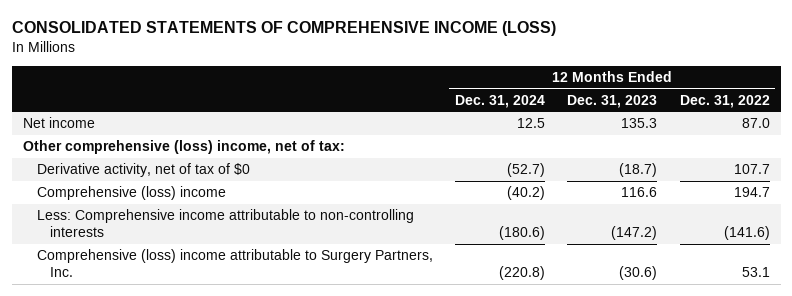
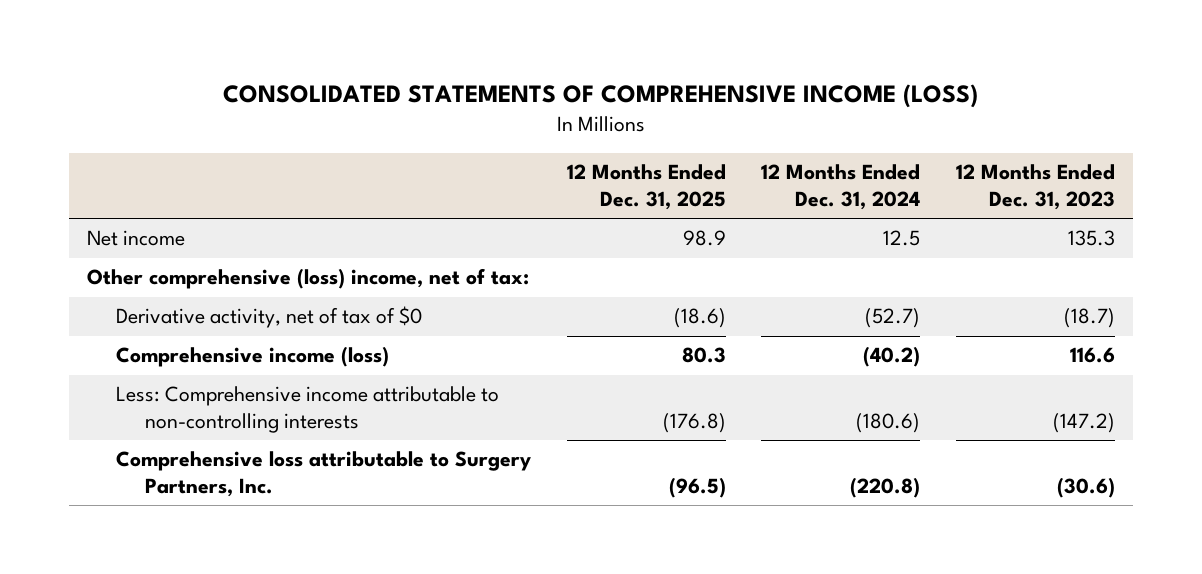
- | 12 Months Ended Dec. 31, 2024 | 12 Months Ended Dec. 31, 2023 | 12 Months Ended Dec. 31, 2022
+ | 12 Months Ended Dec. 31, 2025 | 12 Months Ended Dec. 31, 2024 | 12 Months Ended Dec. 31, 2023
- Comprehensive (loss) income | (40.2) | 116.6 | 194.7
+ Comprehensive income (loss) | 80.3 | (40.2) | 116.6
- Comprehensive (loss) income attributable to Surgery Partners, Inc. | (220.8) | (30.6) | 53.1
+ Comprehensive loss attributable to Surgery Partners, Inc. | (96.5) | (220.8) | (30.6)

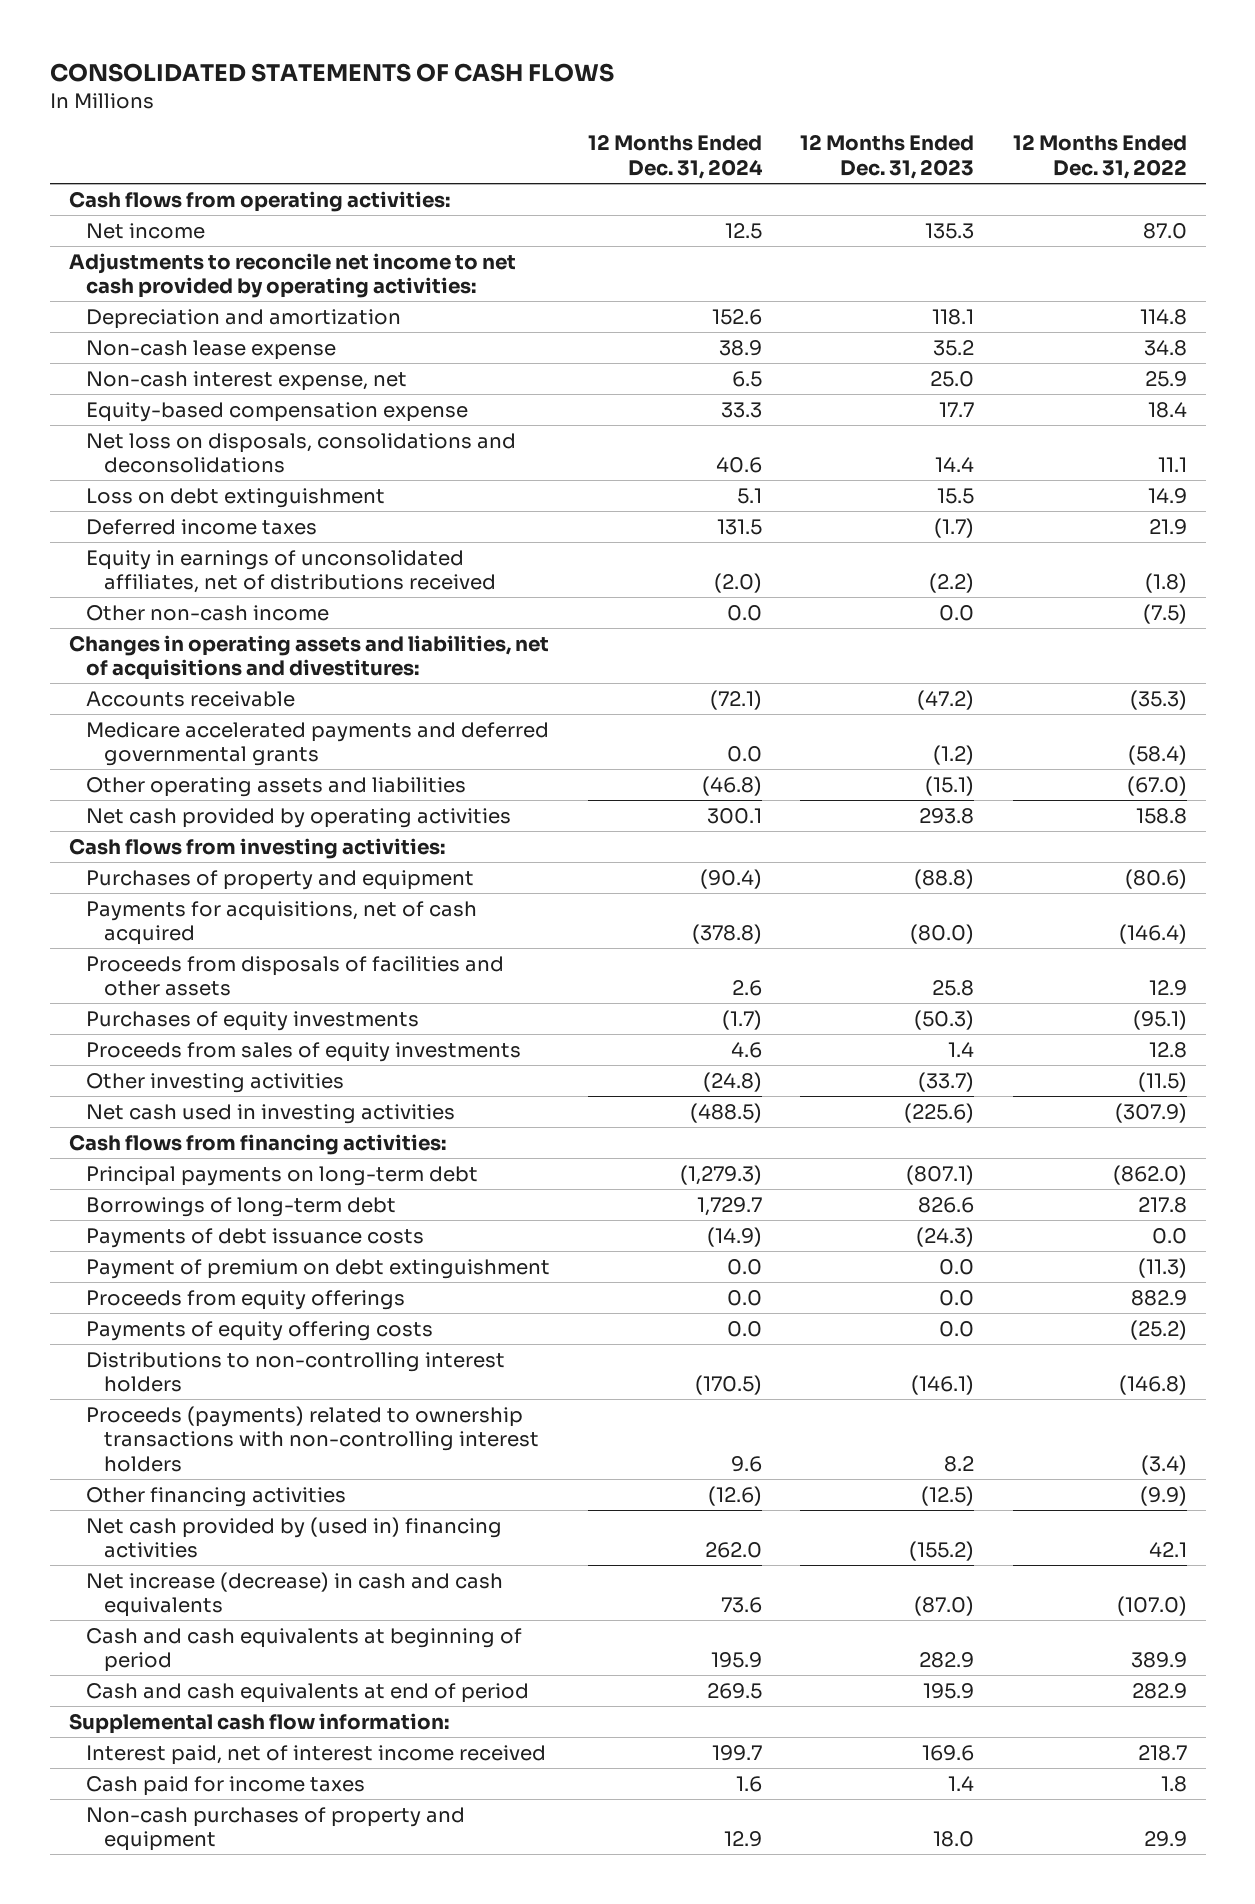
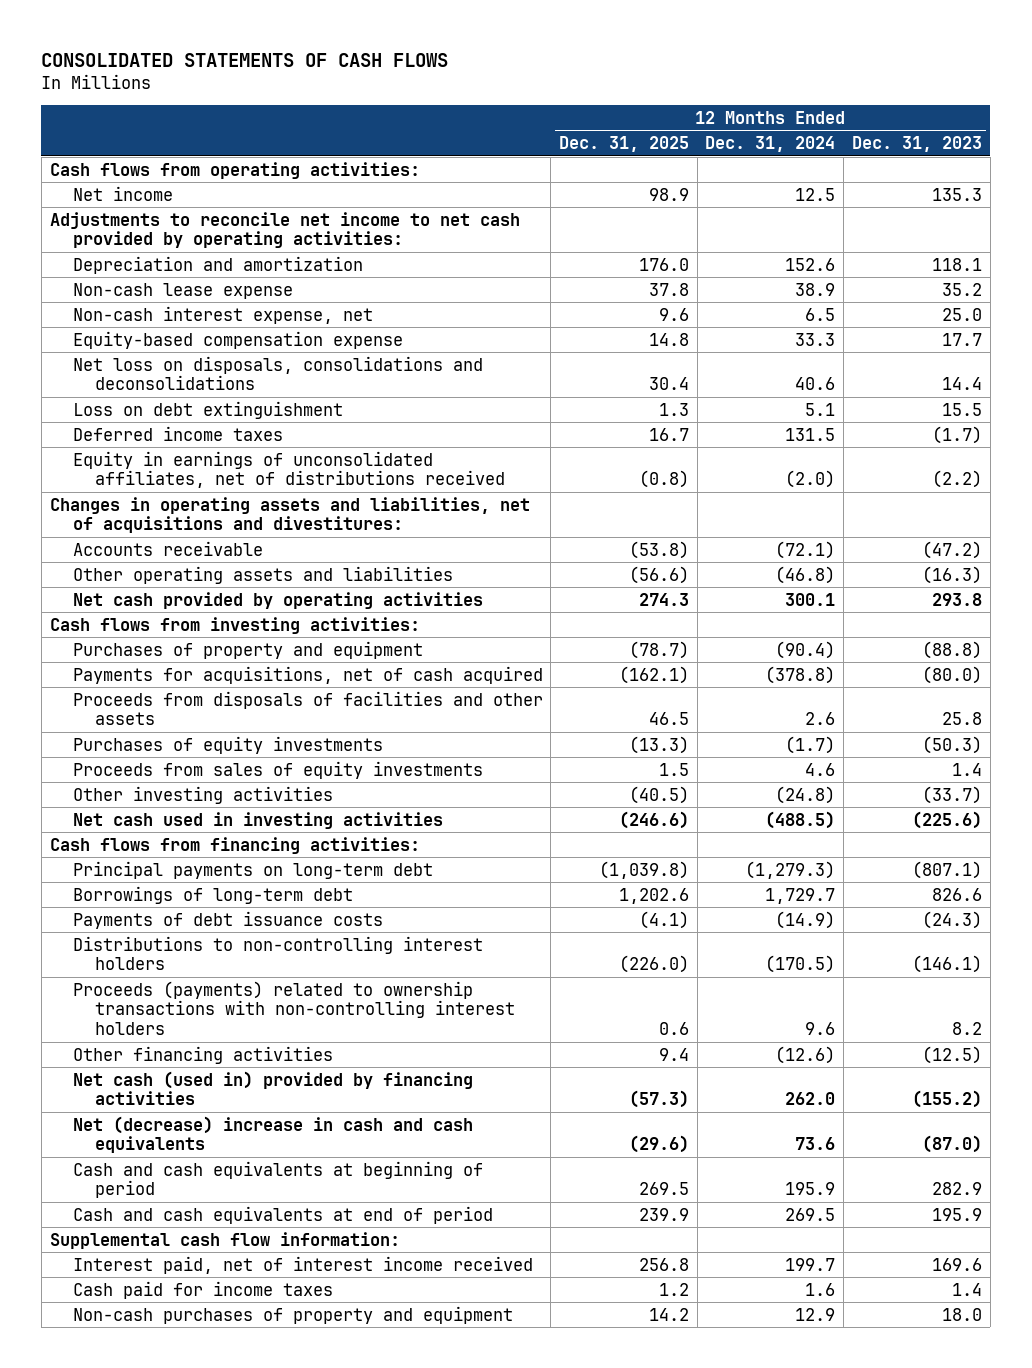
- | 12 Months Ended Dec. 31, 2024 | 12 Months Ended Dec. 31, 2023 | 12 Months Ended Dec. 31, 2022
+ | 12 Months Ended Dec. 31, 2025 | 12 Months Ended Dec. 31, 2024 | 12 Months Ended Dec. 31, 2023
- Other non-cash income | 0.0 | 0.0 | (7.5)
- Medicare accelerated payments and deferred governmental grants | 0.0 | (1.2) | (58.4)
- Other operating assets and liabilities | (46.8) | (15.1) | (67.0)
+ Other operating assets and liabilities | (56.6) | (46.8) | (16.3)
- Payment of premium on debt extinguishment | 0.0 | 0.0 | (11.3)
- Proceeds from equity offerings | 0.0 | 0.0 | 882.9
- Payments of equity offering costs | 0.0 | 0.0 | (25.2)
- Net cash provided by (used in) financing activities | 262.0 | (155.2) | 42.1
- Net increase (decrease) in cash and cash equivalents | 73.6 | (87.0) | (107.0)
+ Net cash (used in) provided by financing activities | (57.3) | 262.0 | (155.2)
+ Net (decrease) increase in cash and cash equivalents | (29.6) | 73.6 | (87.0)

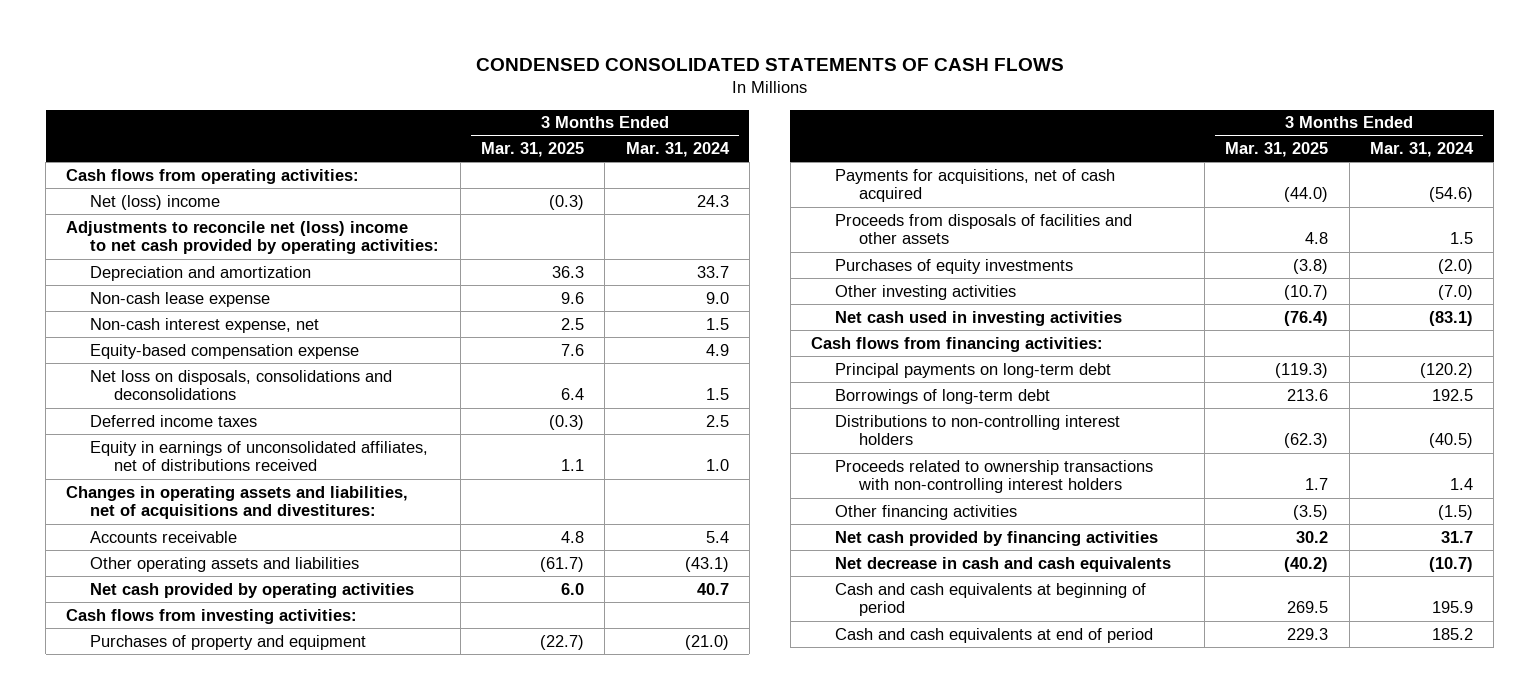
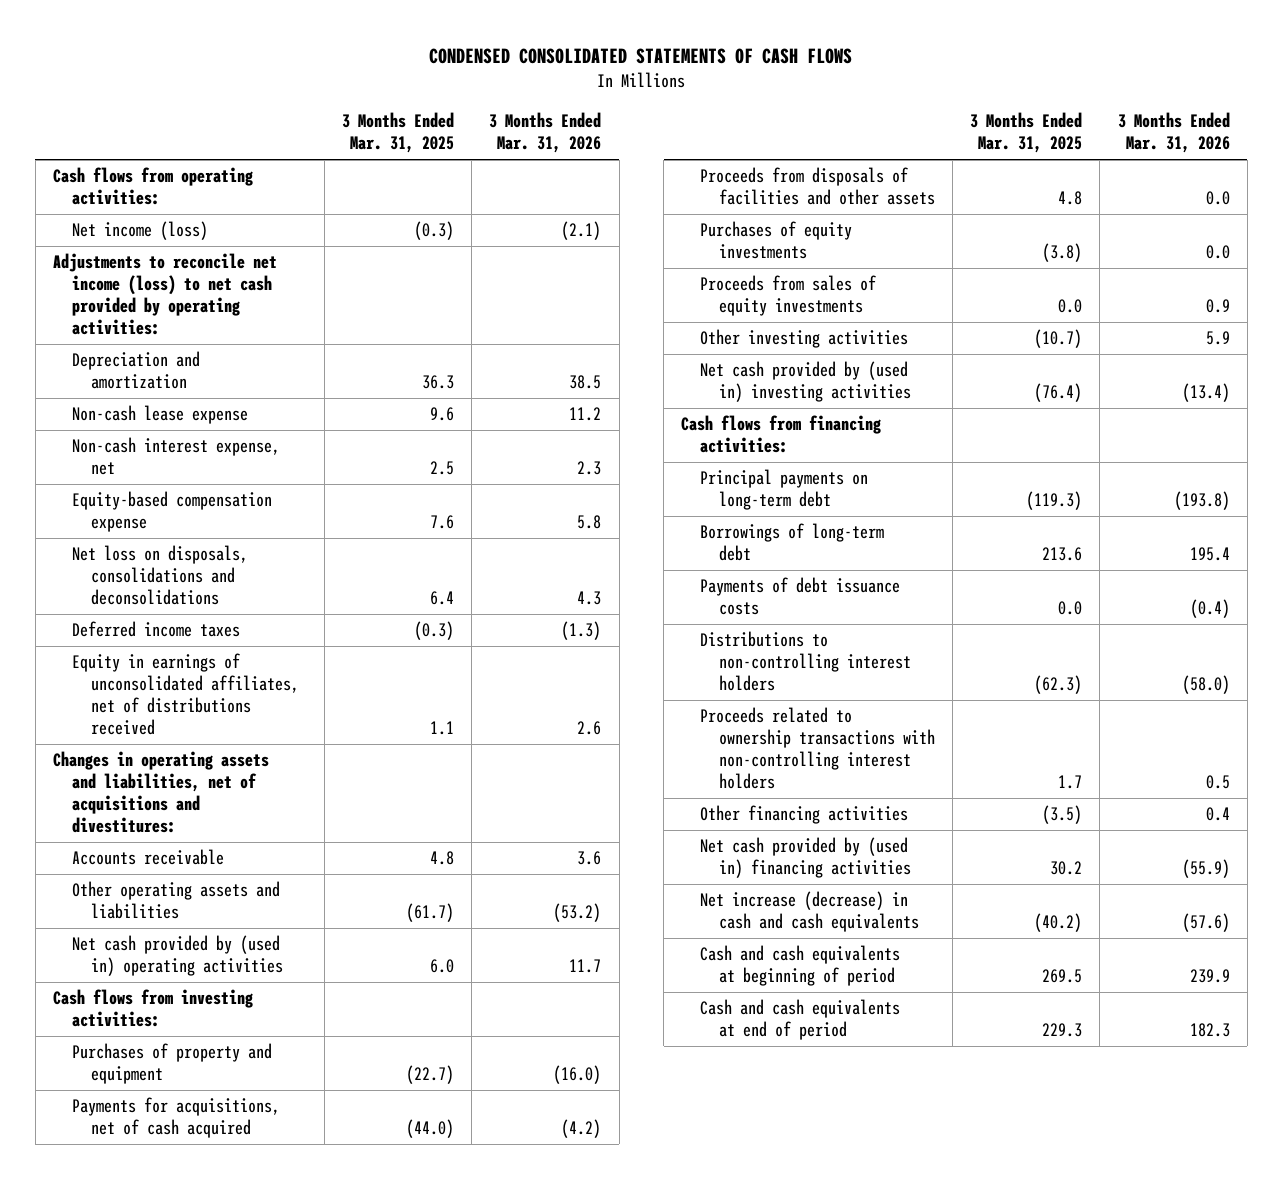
- | 3 Months Ended Mar. 31, 2025 | 3 Months Ended Mar. 31, 2024
+ | 3 Months Ended Mar. 31, 2025 | 3 Months Ended Mar. 31, 2026
- Net (loss) income | (0.3) | 24.3
- Adjustments to reconcile net (loss) income to net cash provided by operating activities:
+ Net income (loss) | (0.3) | (2.1)
+ Adjustments to reconcile net income (loss) to net cash provided by operating activities:
- Net cash provided by operating activities | 6.0 | 40.7
+ Net cash provided by (used in) operating activities | 6.0 | 11.7
+ Proceeds from sales of equity investments | 0.0 | 0.9
- Net cash used in investing activities | (76.4) | (83.1)
+ Net cash provided by (used in) investing activities | (76.4) | (13.4)
+ Payments of debt issuance costs | 0.0 | (0.4)
- Net cash provided by financing activities | 30.2 | 31.7
- Net decrease in cash and cash equivalents | (40.2) | (10.7)
+ Net cash provided by (used in) financing activities | 30.2 | (55.9)
+ Net increase (decrease) in cash and cash equivalents | (40.2) | (57.6)

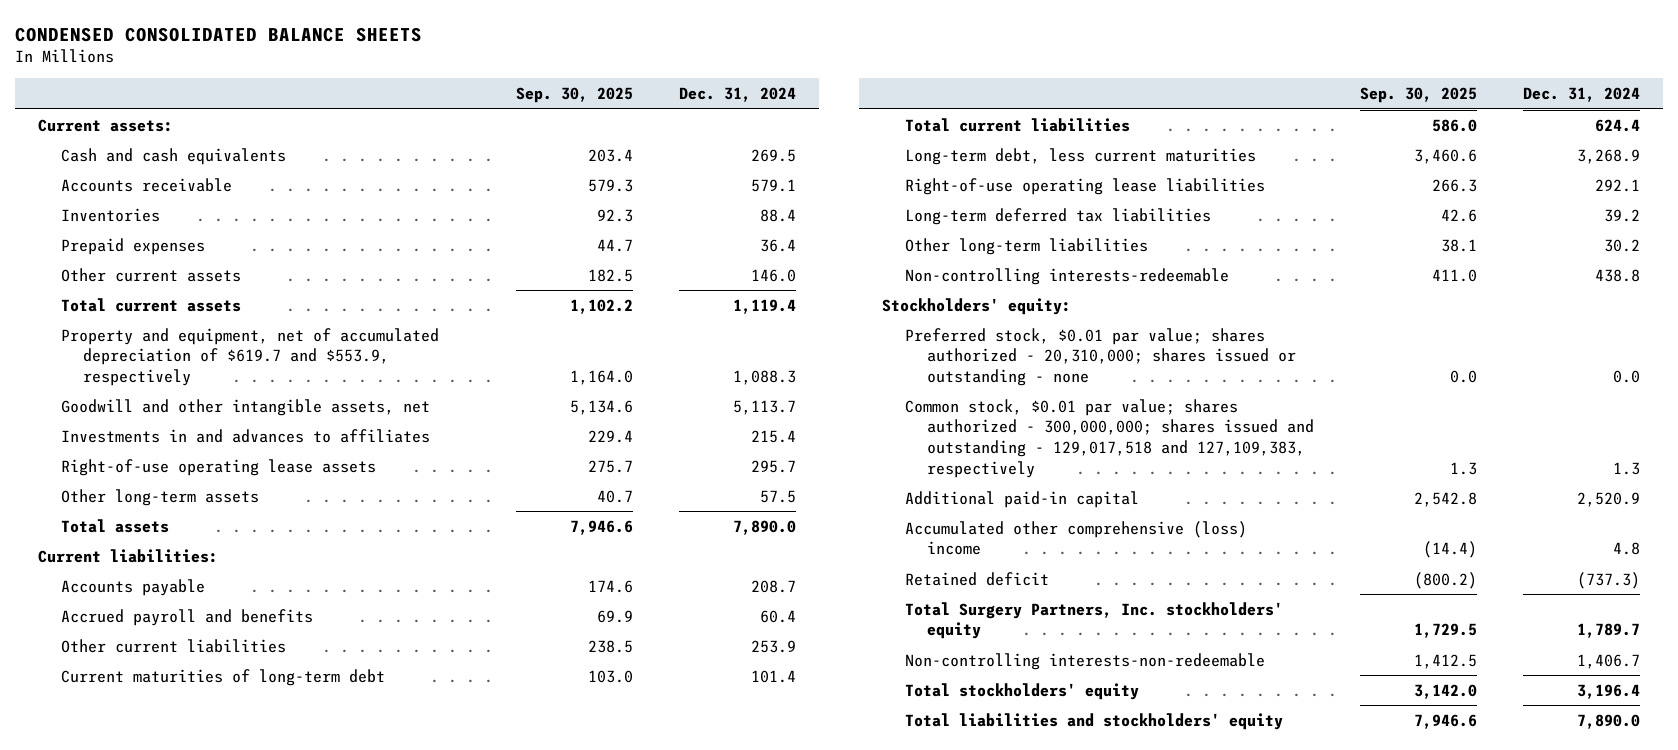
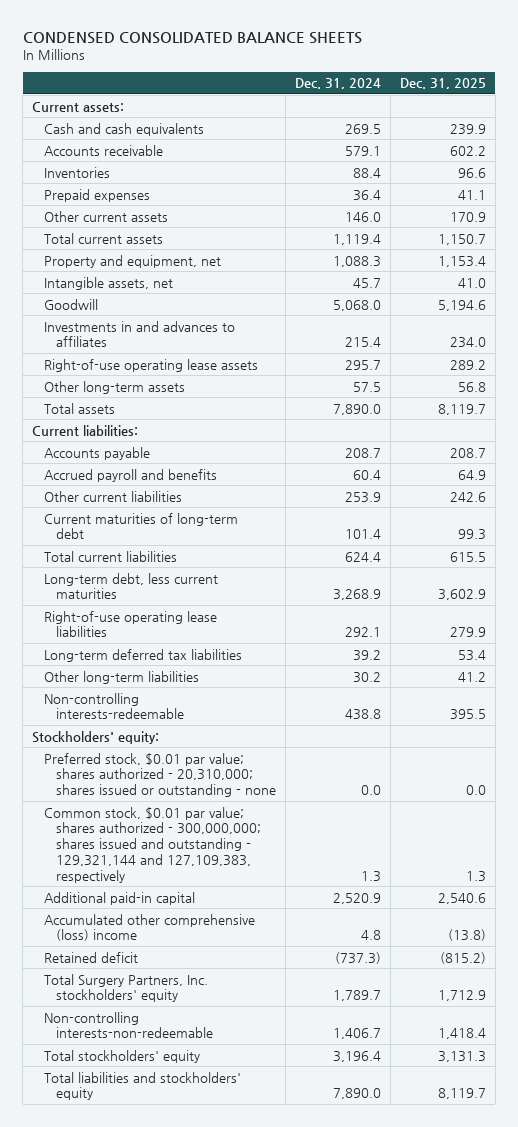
- | Sep. 30, 2025 | Dec. 31, 2024
+ | Dec. 31, 2024 | Dec. 31, 2025
- Property and equipment, net of accumulated depreciation of $619.7 and $553.9, respectively | 1,164.0 | 1,088.3
- Goodwill and other intangible assets, net | 5,134.6 | 5,113.7
+ Property and equipment, net | 1,088.3 | 1,153.4
+ Intangible assets, net | 45.7 | 41.0
+ Goodwill | 5,068.0 | 5,194.6
- Common stock, $0.01 par value; shares authorized - 300,000,000; shares issued and outstanding - 129,017,518 and 127,109,383, respectively | 1.3 | 1.3
+ Common stock, $0.01 par value; shares authorized - 300,000,000; shares issued and outstanding - 129,321,144 and 127,109,383, respectively | 1.3 | 1.3

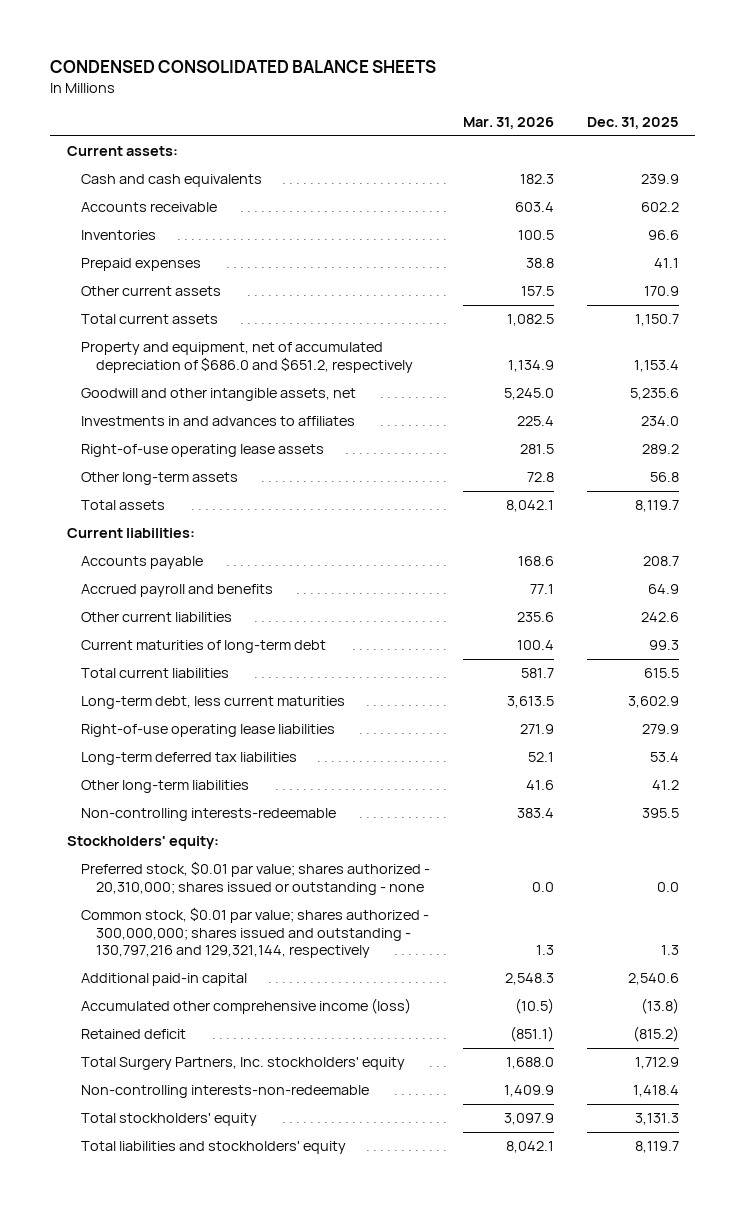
- | Dec. 31, 2024 | Dec. 31, 2025
+ | Mar. 31, 2026 | Dec. 31, 2025
- Property and equipment, net | 1,088.3 | 1,153.4
- Intangible assets, net | 45.7 | 41.0
- Goodwill | 5,068.0 | 5,194.6
+ Property and equipment, net of accumulated depreciation of $686.0 and $651.2, respectively | 1,134.9 | 1,153.4
+ Goodwill and other intangible assets, net | 5,245.0 | 5,235.6
- Common stock, $0.01 par value; shares authorized - 300,000,000; shares issued and outstanding - 129,321,144 and 127,109,383, respectively | 1.3 | 1.3
+ Common stock, $0.01 par value; shares authorized - 300,000,000; shares issued and outstanding - 130,797,216 and 129,321,144, respectively | 1.3 | 1.3
- Accumulated other comprehensive (loss) income | 4.8 | (13.8)
+ Accumulated other comprehensive income (loss) | (10.5) | (13.8)

